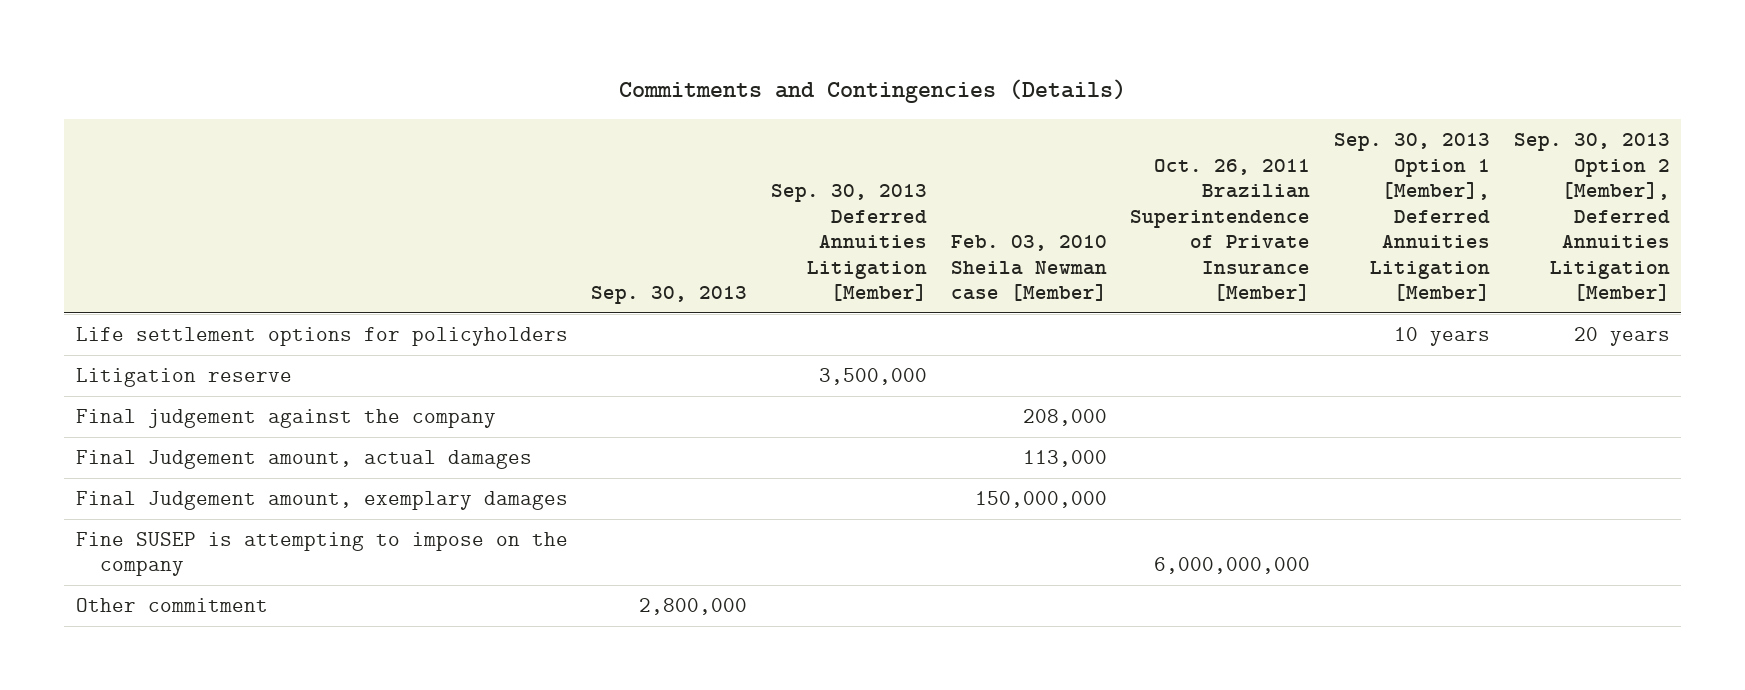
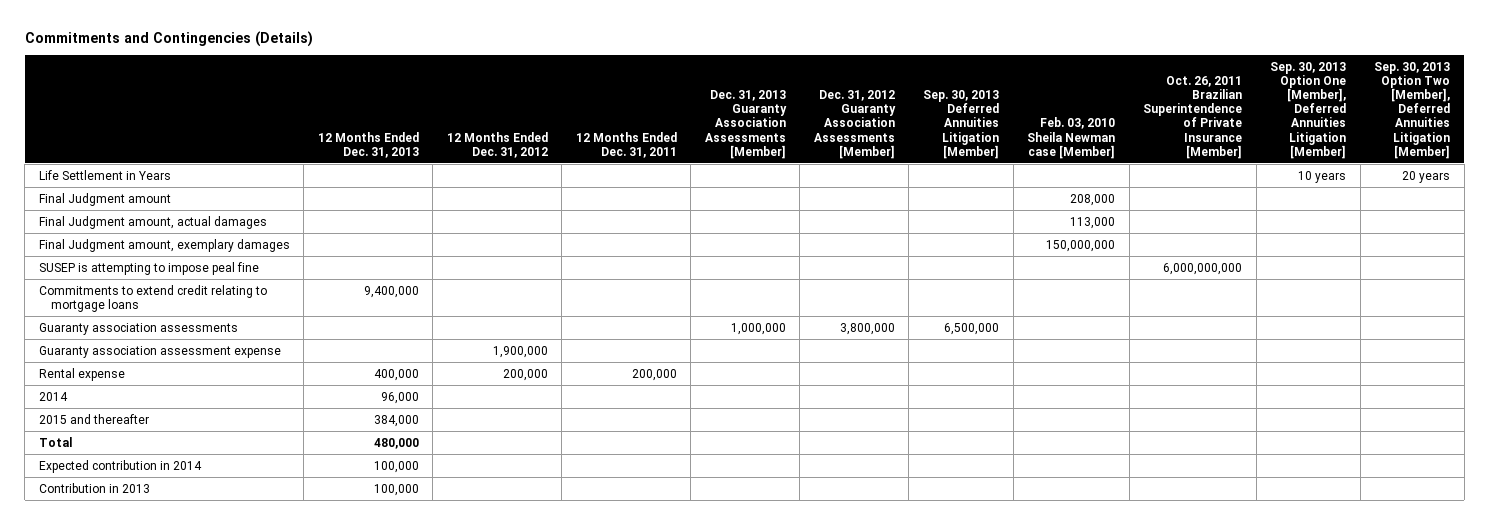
- | Sep. 30, 2013 | Sep. 30, 2013 Deferred Annuities Litigation [Member] | Feb. 03, 2010 Sheila Newman case [Member] | Oct. 26, 2011 Brazilian Superintendence of Private Insurance [Member] | Sep. 30, 2013 Option 1 [Member], Deferred Annuities Litigation [Member] | Sep. 30, 2013 Option 2 [Member], Deferred Annuities Litigation [Member]
+ | 12 Months Ended Dec. 31, 2013 | 12 Months Ended Dec. 31, 2012 | 12 Months Ended Dec. 31, 2011 | Dec. 31, 2013 Guaranty Association Assessments [Member] | Dec. 31, 2012 Guaranty Association Assessments [Member] | Sep. 30, 2013 Deferred Annuities Litigation [Member] | Feb. 03, 2010 Sheila Newman case [Member] | Oct. 26, 2011 Brazilian Superintendence of Private Insurance [Member] | Sep. 30, 2013 Option One [Member], Deferred Annuities Litigation [Member] | Sep. 30, 2013 Option Two [Member], Deferred Annuities Litigation [Member]
- Life settlement options for policyholders | | | | | 10 years | 20 years
- Litigation reserve | | 3,500,000 | | | |
- Final judgement against the company | | | 208,000 | | |
- Final Judgement amount, actual damages | | | 113,000 | | |
- Final Judgement amount, exemplary damages | | | 150,000,000 | | |
- Fine SUSEP is attempting to impose on the company | | | | 6,000,000,000 | |
- Other commitment | 2,800,000 | | | | |
+ Life Settlement in Years | | | | | | | | | 10 years | 20 years
+ Final Judgment amount | | | | | | | 208,000 | | |
+ Final Judgment amount, actual damages | | | | | | | 113,000 | | |
+ Final Judgment amount, exemplary damages | | | | | | | 150,000,000 | | |
+ SUSEP is attempting to impose peal fine | | | | | | | | 6,000,000,000 | |
+ Commitments to extend credit relating to mortgage loans | 9,400,000 | | | | | | | | |
+ Guaranty association assessments | | | | 1,000,000 | 3,800,000 | 6,500,000 | | | |
+ Guaranty association assessment expense | | 1,900,000 | | | | | | | |
+ Rental expense | 400,000 | 200,000 | 200,000 | | | | | | |
+ 2014 | 96,000 | | | | | | | | |
+ 2015 and thereafter | 384,000 | | | | | | | | |
+ Total | 480,000 | | | | | | | | |
+ Expected contribution in 2014 | 100,000 | | | | | | | | |
+ Contribution in 2013 | 100,000 | | | | | | | | |

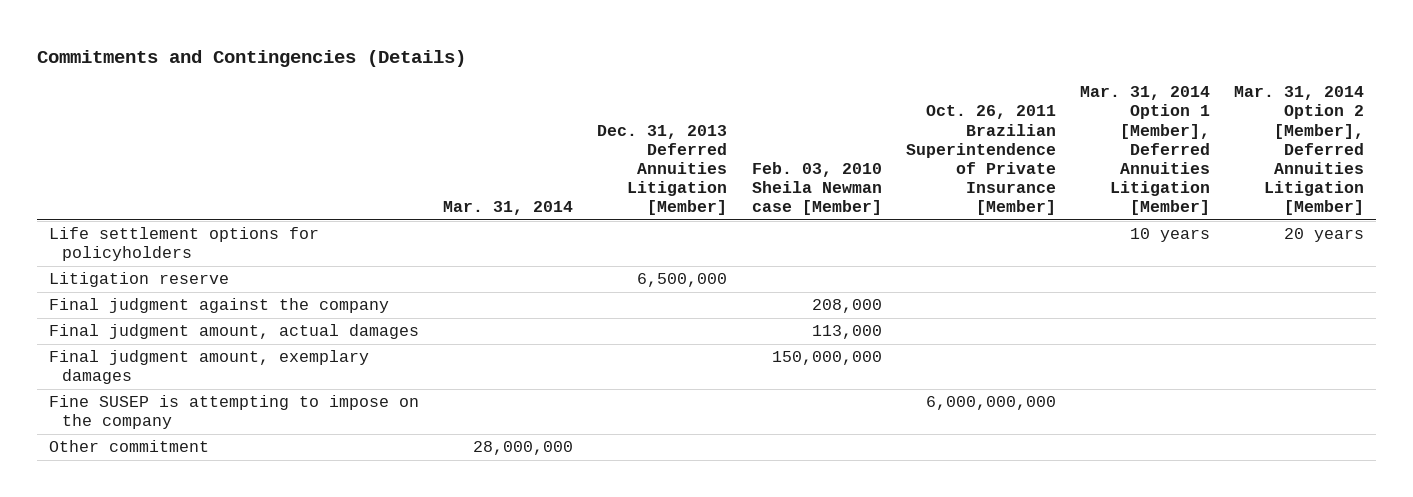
- | 12 Months Ended Dec. 31, 2013 | 12 Months Ended Dec. 31, 2012 | 12 Months Ended Dec. 31, 2011 | Dec. 31, 2013 Guaranty Association Assessments [Member] | Dec. 31, 2012 Guaranty Association Assessments [Member] | Sep. 30, 2013 Deferred Annuities Litigation [Member] | Feb. 03, 2010 Sheila Newman case [Member] | Oct. 26, 2011 Brazilian Superintendence of Private Insurance [Member] | Sep. 30, 2013 Option One [Member], Deferred Annuities Litigation [Member] | Sep. 30, 2013 Option Two [Member], Deferred Annuities Litigation [Member]
+ | Mar. 31, 2014 | Dec. 31, 2013 Deferred Annuities Litigation [Member] | Feb. 03, 2010 Sheila Newman case [Member] | Oct. 26, 2011 Brazilian Superintendence of Private Insurance [Member] | Mar. 31, 2014 Option 1 [Member], Deferred Annuities Litigation [Member] | Mar. 31, 2014 Option 2 [Member], Deferred Annuities Litigation [Member]
- Life Settlement in Years | | | | | | | | | 10 years | 20 years
- Final Judgment amount | | | | | | | 208,000 | | |
- Final Judgment amount, actual damages | | | | | | | 113,000 | | |
- Final Judgment amount, exemplary damages | | | | | | | 150,000,000 | | |
- SUSEP is attempting to impose peal fine | | | | | | | | 6,000,000,000 | |
- Commitments to extend credit relating to mortgage loans | 9,400,000 | | | | | | | | |
- Guaranty association assessments | | | | 1,000,000 | 3,800,000 | 6,500,000 | | | |
- Guaranty association assessment expense | | 1,900,000 | | | | | | | |
- Rental expense | 400,000 | 200,000 | 200,000 | | | | | | |
- 2014 | 96,000 | | | | | | | | |
- 2015 and thereafter | 384,000 | | | | | | | | |
- Total | 480,000 | | | | | | | | |
- Expected contribution in 2014 | 100,000 | | | | | | | | |
- Contribution in 2013 | 100,000 | | | | | | | | |
+ Life settlement options for policyholders | | | | | 10 years | 20 years
+ Litigation reserve | | 6,500,000 | | | |
+ Final judgment against the company | | | 208,000 | | |
+ Final judgment amount, actual damages | | | 113,000 | | |
+ Final judgment amount, exemplary damages | | | 150,000,000 | | |
+ Fine SUSEP is attempting to impose on the company | | | | 6,000,000,000 | |
+ Other commitment | 28,000,000 | | | | |

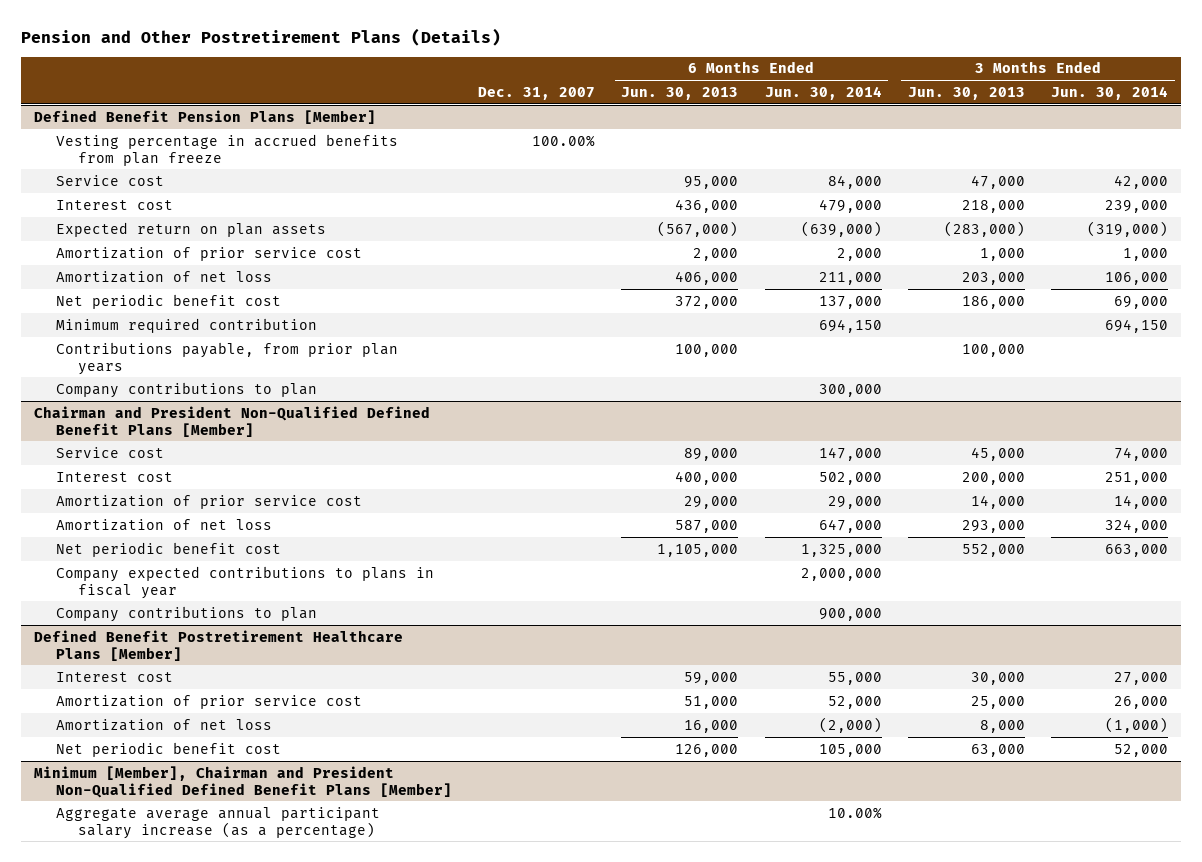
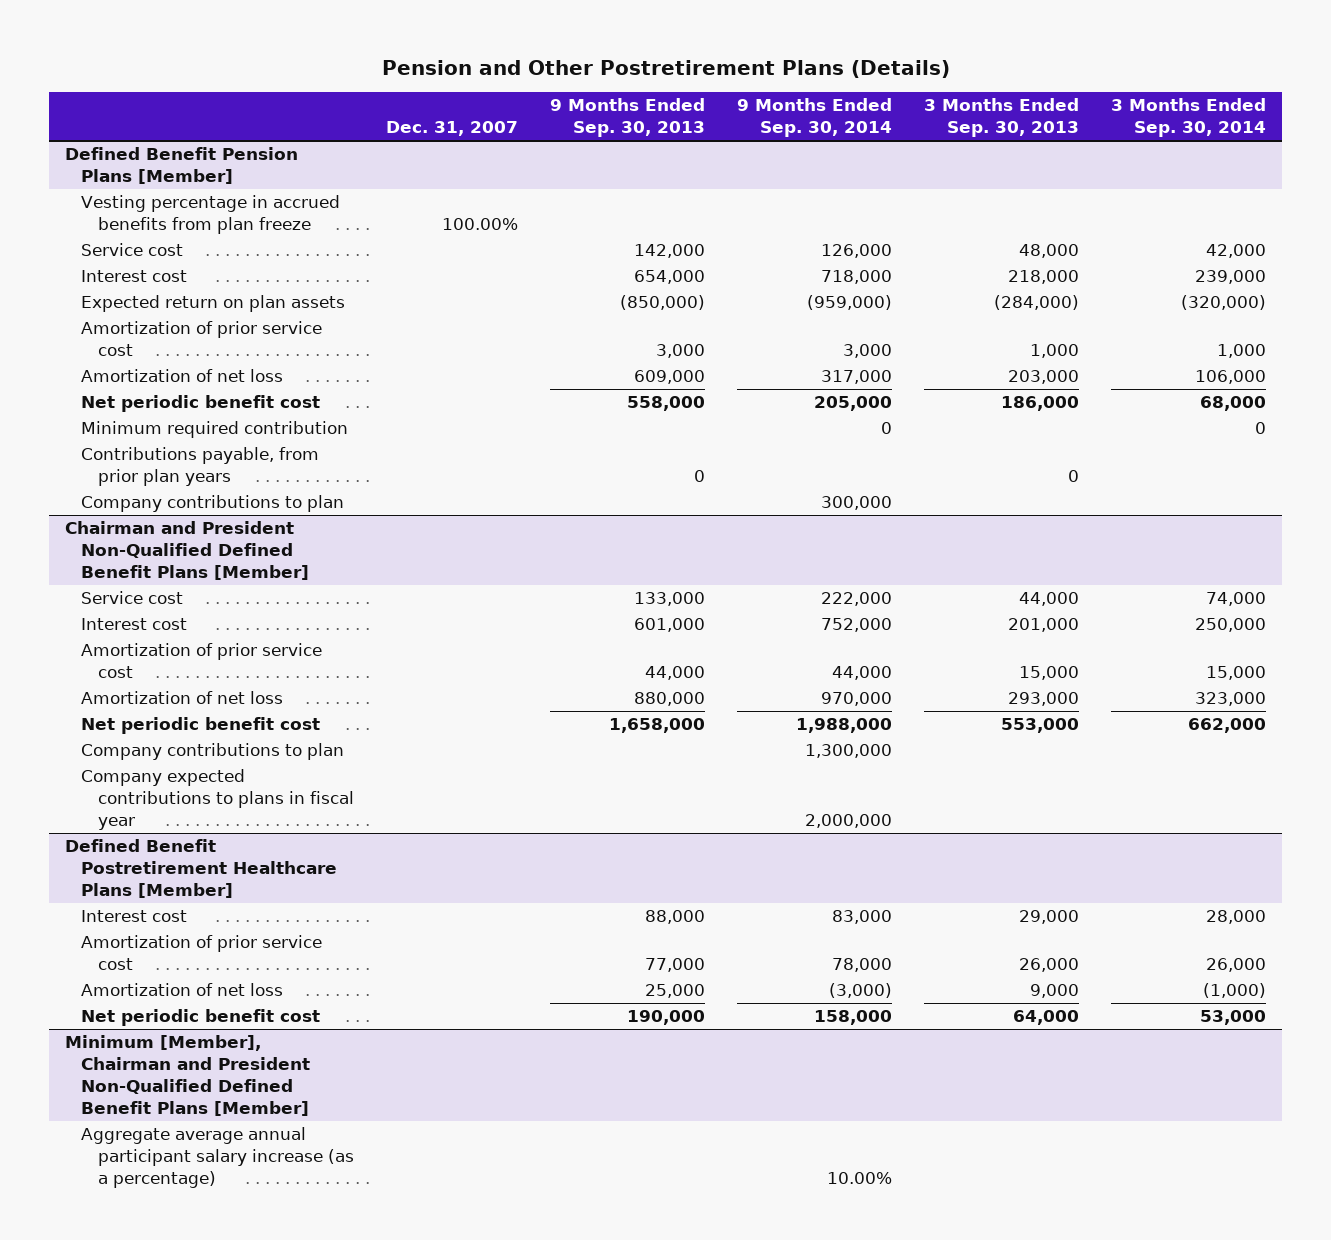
- | Dec. 31, 2007 | 6 Months Ended Jun. 30, 2013 | 6 Months Ended Jun. 30, 2014 | 3 Months Ended Jun. 30, 2013 | 3 Months Ended Jun. 30, 2014
+ | Dec. 31, 2007 | 9 Months Ended Sep. 30, 2013 | 9 Months Ended Sep. 30, 2014 | 3 Months Ended Sep. 30, 2013 | 3 Months Ended Sep. 30, 2014
@ Chairman and President Non-Qualified Defined Benefit Plans [Member]
moved down: Company expected contributions to plans in fiscal year | | | 2,000,000 | |

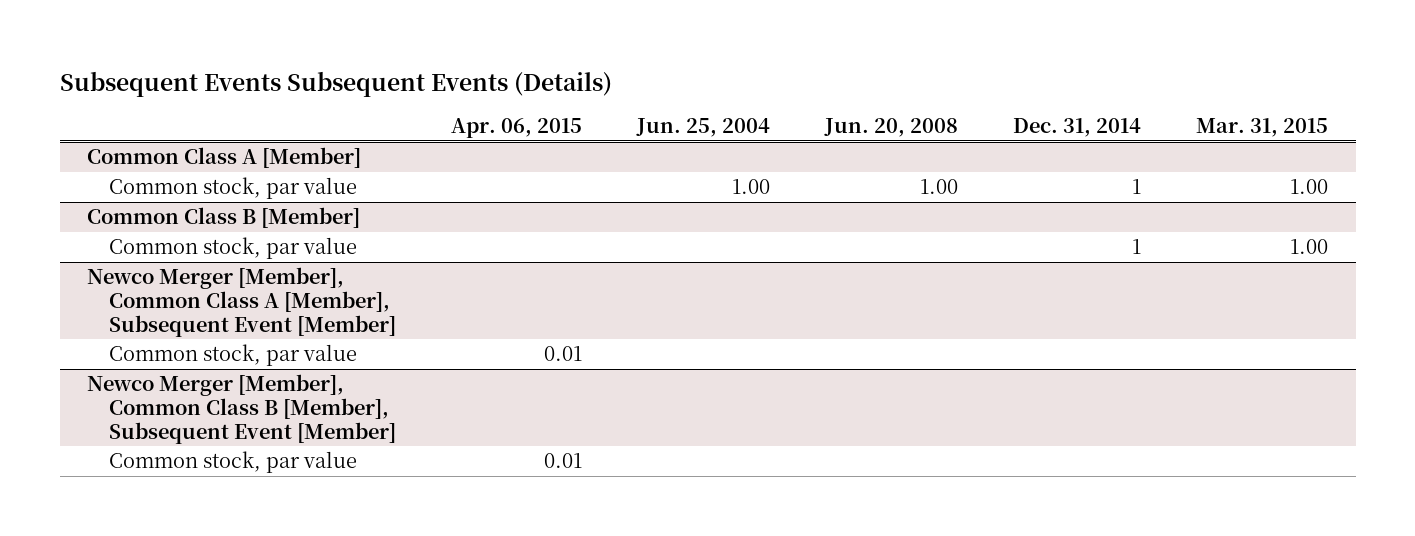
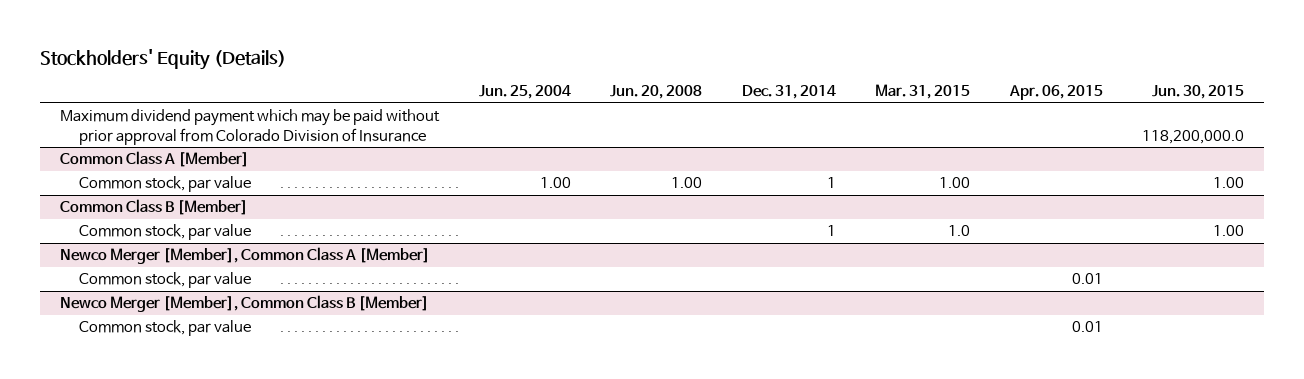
- Subsequent Events Subsequent Events (Details)
+ Stockholders' Equity (Details)
- | Apr. 06, 2015 | Jun. 25, 2004 | Jun. 20, 2008 | Dec. 31, 2014 | Mar. 31, 2015
+ | Jun. 25, 2004 | Jun. 20, 2008 | Dec. 31, 2014 | Mar. 31, 2015 | Apr. 06, 2015 | Jun. 30, 2015
+ Maximum dividend payment which may be paid without prior approval from Colorado Division of Insurance | | | | | | 118,200,000.0
@ Common Class B [Member]
- Common stock, par value | | | | 1 | 1.00
- Newco Merger [Member], Common Class A [Member], Subsequent Event [Member]
@ Common Class B [Member]
+ Common stock, par value | | | 1 | 1.0 | | 1.00
+ Newco Merger [Member], Common Class A [Member]
- Newco Merger [Member], Common Class B [Member], Subsequent Event [Member]
+ Newco Merger [Member], Common Class B [Member]

